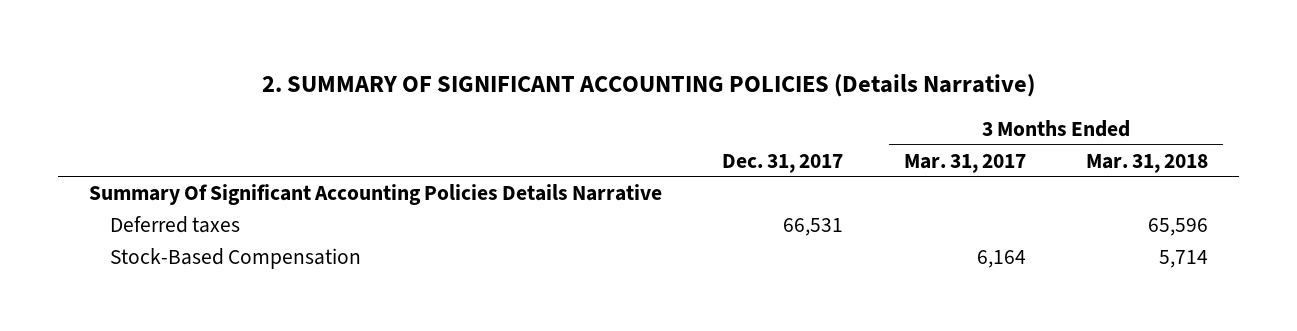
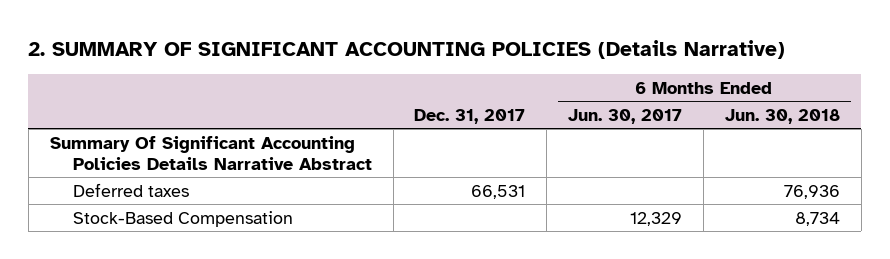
- | Dec. 31, 2017 | 3 Months Ended Mar. 31, 2017 | 3 Months Ended Mar. 31, 2018
+ | Dec. 31, 2017 | 6 Months Ended Jun. 30, 2017 | 6 Months Ended Jun. 30, 2018
- Summary Of Significant Accounting Policies Details Narrative
+ Summary Of Significant Accounting Policies Details Narrative Abstract

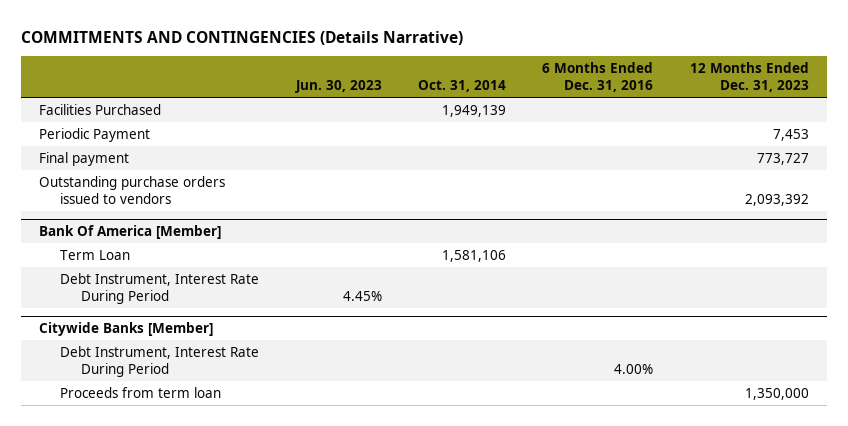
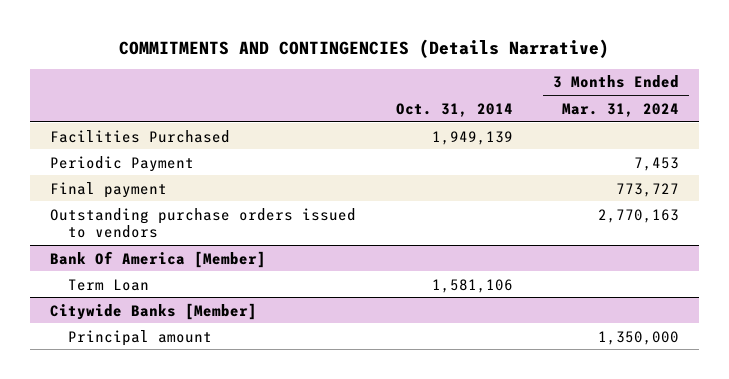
- | Jun. 30, 2023 | Oct. 31, 2014 | 6 Months Ended Dec. 31, 2016 | 12 Months Ended Dec. 31, 2023
+ | Oct. 31, 2014 | 3 Months Ended Mar. 31, 2024
@ Bank Of America [Member]
- Debt Instrument, Interest Rate During Period | 4.45% | | |
@ Citywide Banks [Member]
- Debt Instrument, Interest Rate During Period | | | 4.00% |
- Proceeds from term loan | | | | 1,350,000
+ Principal amount | | 1,350,000

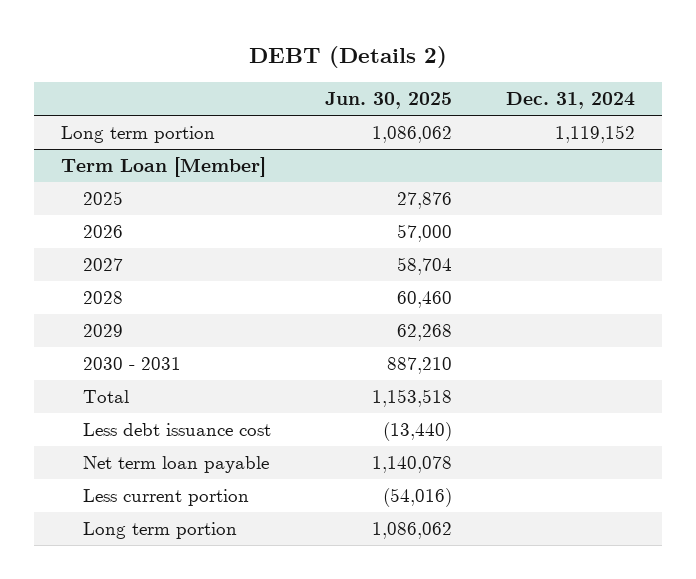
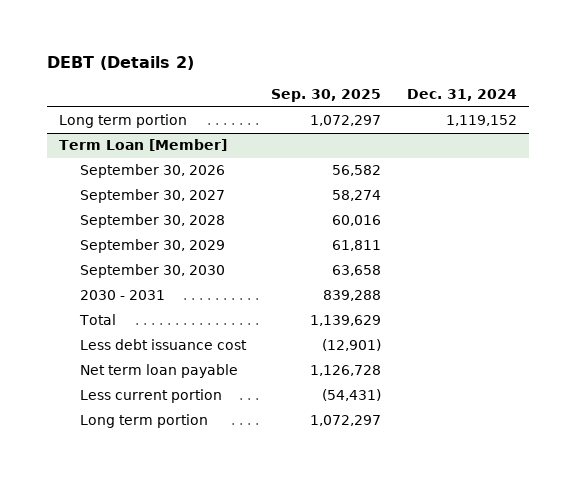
- | Jun. 30, 2025 | Dec. 31, 2024
+ | Sep. 30, 2025 | Dec. 31, 2024
@ Term Loan [Member]
- 2025 | 27,876 |
- 2026 | 57,000 |
- 2027 | 58,704 |
- 2028 | 60,460 |
- 2029 | 62,268 |
+ September 30, 2026 | 56,582 |
+ September 30, 2027 | 58,274 |
+ September 30, 2028 | 60,016 |
+ September 30, 2029 | 61,811 |
+ September 30, 2030 | 63,658 |

